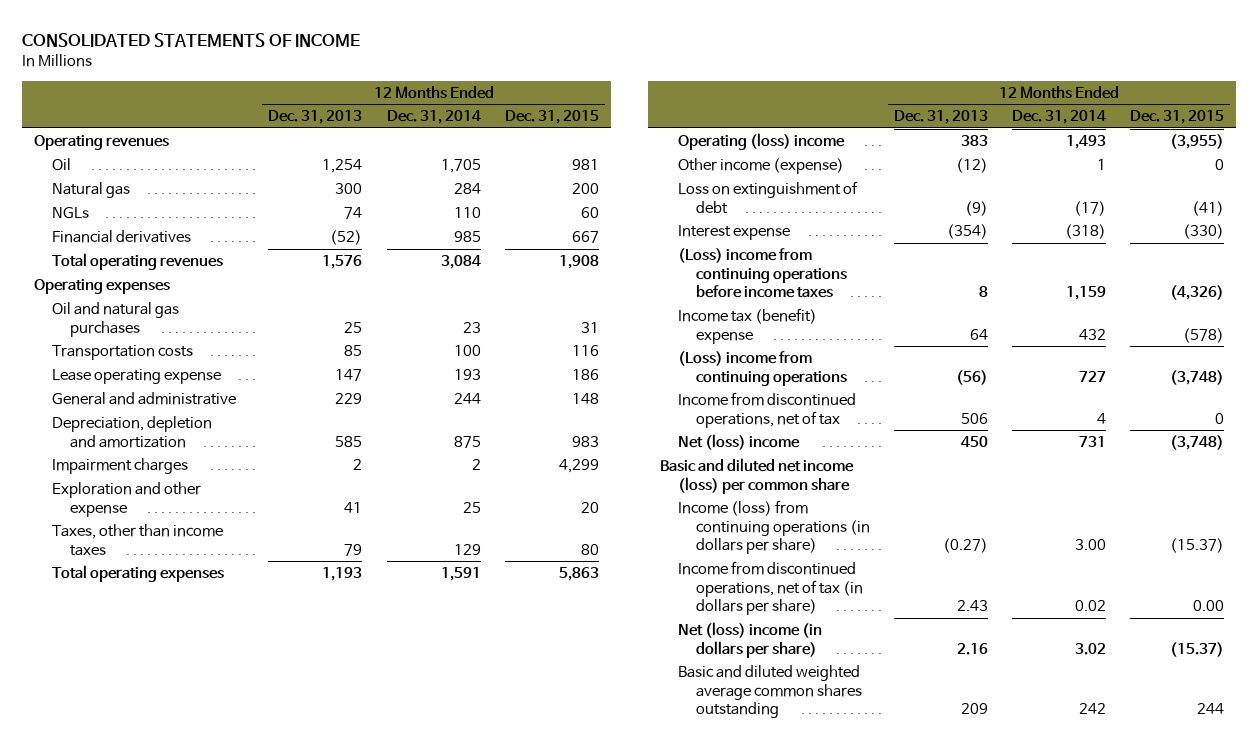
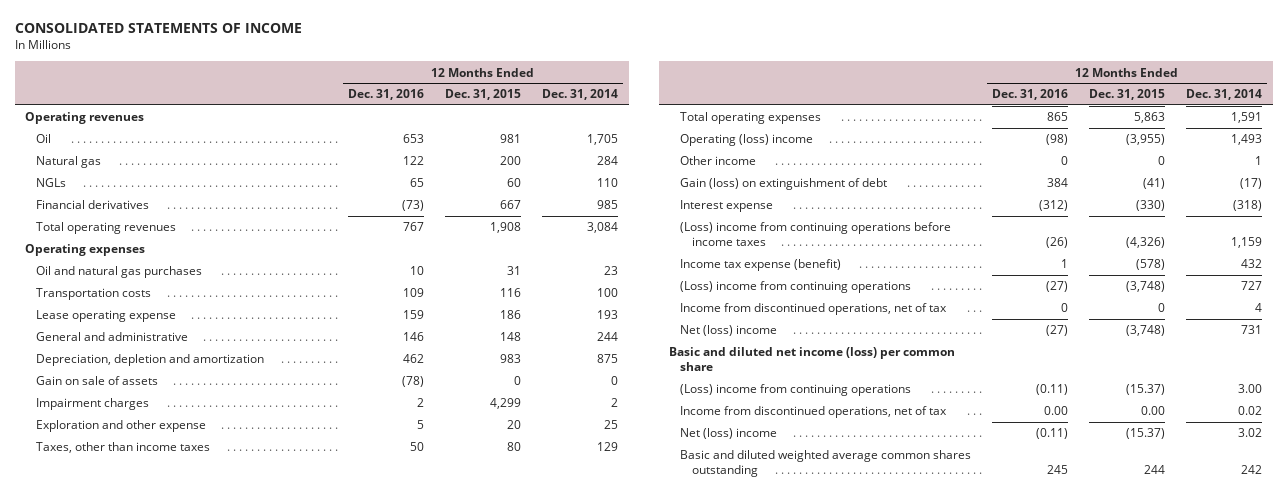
- | 12 Months Ended Dec. 31, 2013 | 12 Months Ended Dec. 31, 2014 | 12 Months Ended Dec. 31, 2015
+ | 12 Months Ended Dec. 31, 2016 | 12 Months Ended Dec. 31, 2015 | 12 Months Ended Dec. 31, 2014
+ Gain on sale of assets | (78) | 0 | 0
- Other income (expense) | (12) | 1 | 0
- Loss on extinguishment of debt | (9) | (17) | (41)
+ Other income | 0 | 0 | 1
+ Gain (loss) on extinguishment of debt | 384 | (41) | (17)
- Income tax (benefit) expense | 64 | 432 | (578)
+ Income tax expense (benefit) | 1 | (578) | 432
- Income (loss) from continuing operations (in dollars per share) | (0.27) | 3.00 | (15.37)
- Income from discontinued operations, net of tax (in dollars per share) | 2.43 | 0.02 | 0.00
- Net (loss) income (in dollars per share) | 2.16 | 3.02 | (15.37)
+ (Loss) income from continuing operations | (0.11) | (15.37) | 3.00
+ Income from discontinued operations, net of tax | 0.00 | 0.00 | 0.02
+ Net (loss) income | (0.11) | (15.37) | 3.02

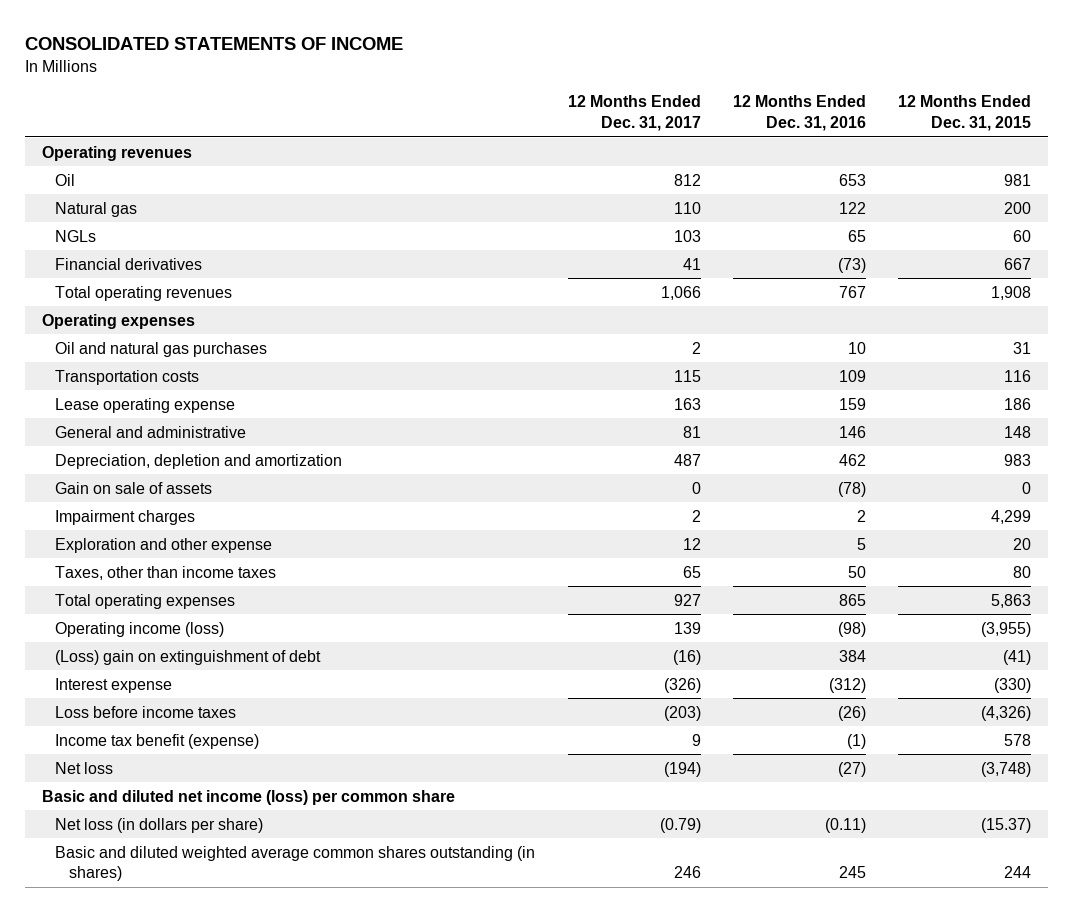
- | 12 Months Ended Dec. 31, 2016 | 12 Months Ended Dec. 31, 2015 | 12 Months Ended Dec. 31, 2014
+ | 12 Months Ended Dec. 31, 2017 | 12 Months Ended Dec. 31, 2016 | 12 Months Ended Dec. 31, 2015
- Operating (loss) income | (98) | (3,955) | 1,493
- Other income | 0 | 0 | 1
- Gain (loss) on extinguishment of debt | 384 | (41) | (17)
+ Operating income (loss) | 139 | (98) | (3,955)
+ (Loss) gain on extinguishment of debt | (16) | 384 | (41)
- (Loss) income from continuing operations before income taxes | (26) | (4,326) | 1,159
- Income tax expense (benefit) | 1 | (578) | 432
- (Loss) income from continuing operations | (27) | (3,748) | 727
- Income from discontinued operations, net of tax | 0 | 0 | 4
- Net (loss) income | (27) | (3,748) | 731
+ Loss before income taxes | (203) | (26) | (4,326)
+ Income tax benefit (expense) | 9 | (1) | 578
+ Net loss | (194) | (27) | (3,748)
- (Loss) income from continuing operations | (0.11) | (15.37) | 3.00
- Income from discontinued operations, net of tax | 0.00 | 0.00 | 0.02
- Net (loss) income | (0.11) | (15.37) | 3.02
- Basic and diluted weighted average common shares outstanding | 245 | 244 | 242
+ Net loss (in dollars per share) | (0.79) | (0.11) | (15.37)
+ Basic and diluted weighted average common shares outstanding (in shares) | 246 | 245 | 244

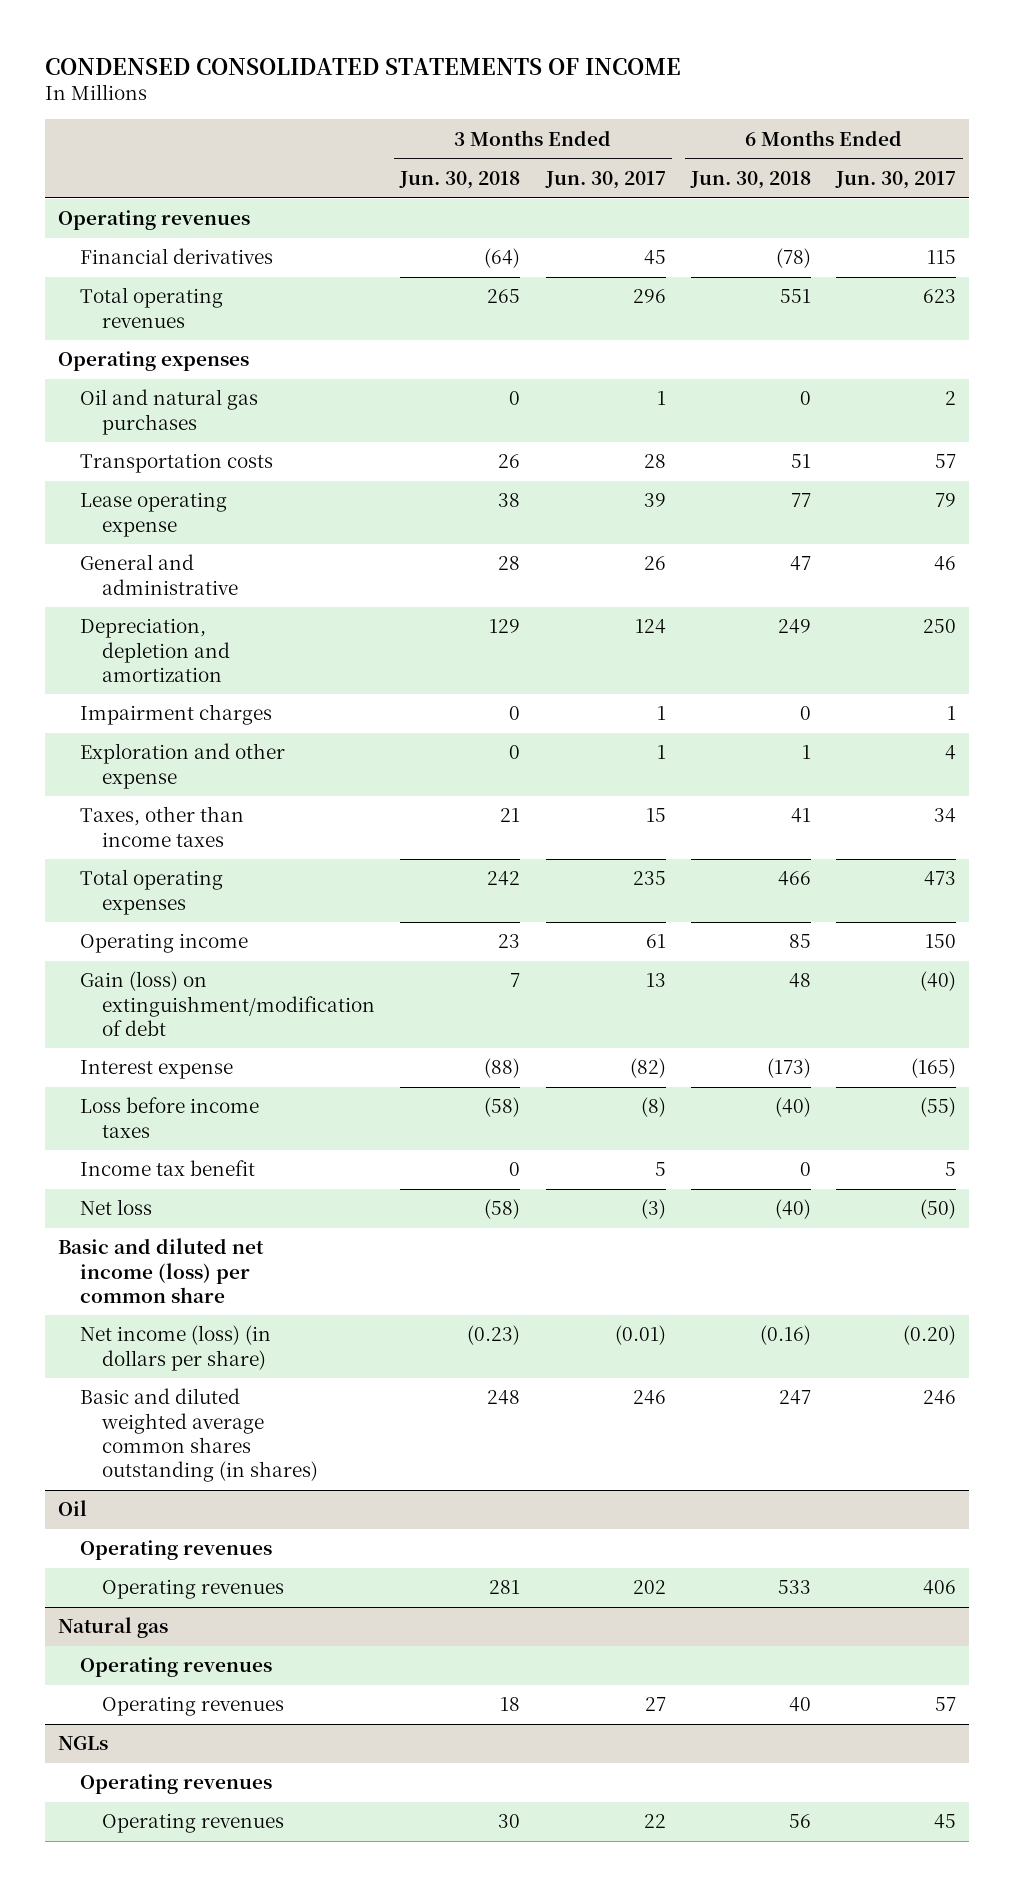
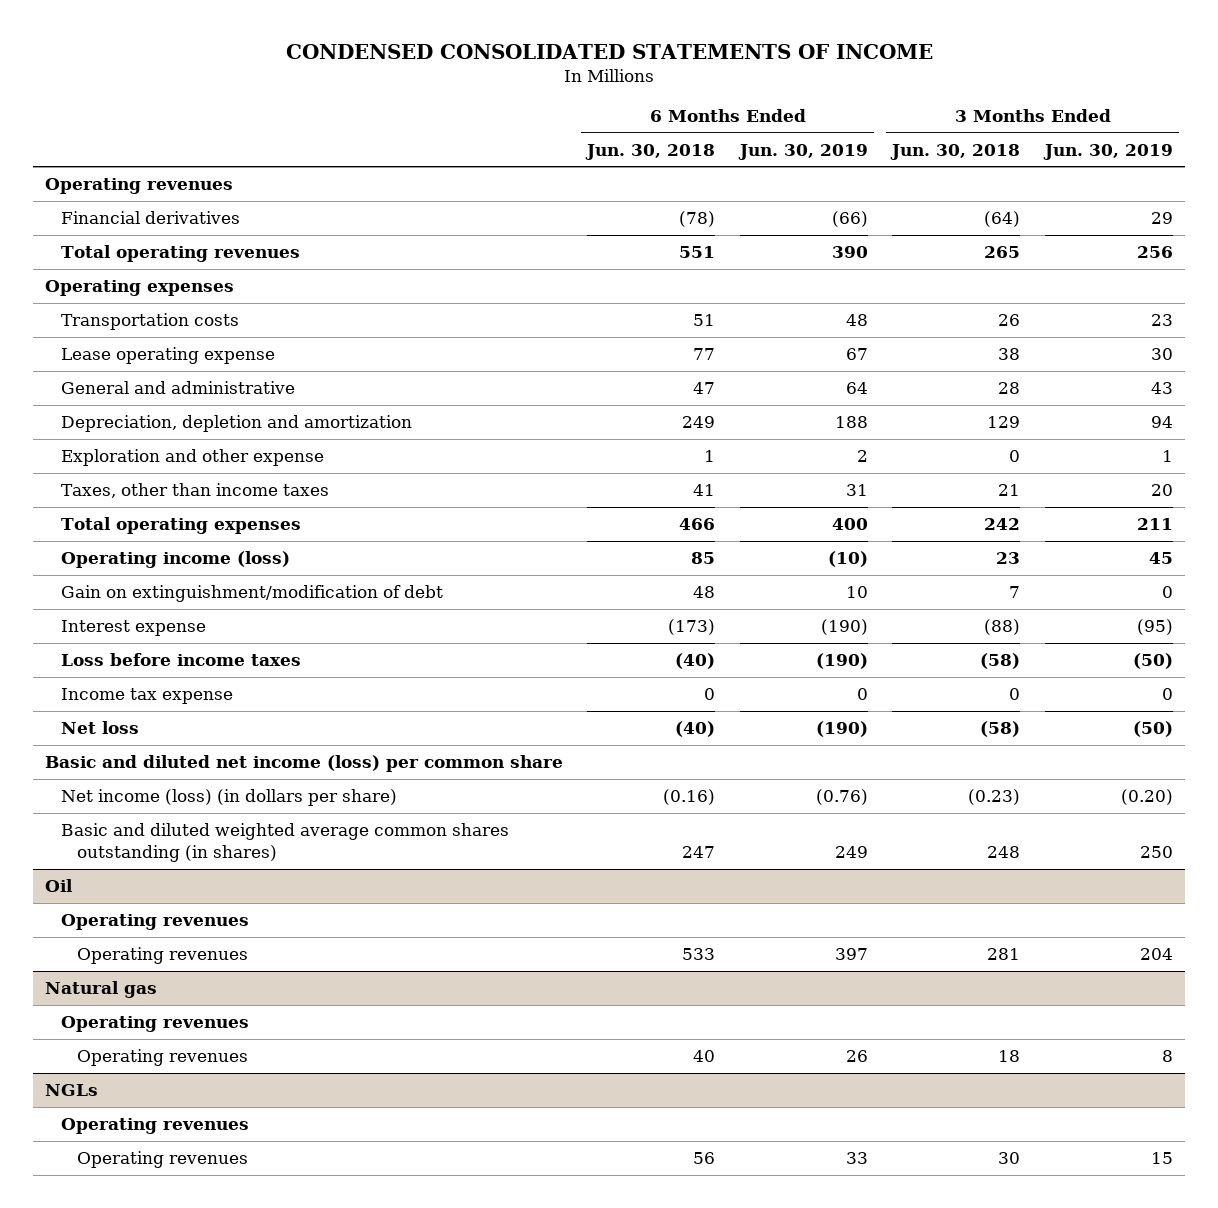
- | 3 Months Ended Jun. 30, 2018 | 3 Months Ended Jun. 30, 2017 | 6 Months Ended Jun. 30, 2018 | 6 Months Ended Jun. 30, 2017
+ | 6 Months Ended Jun. 30, 2018 | 6 Months Ended Jun. 30, 2019 | 3 Months Ended Jun. 30, 2018 | 3 Months Ended Jun. 30, 2019
- Oil and natural gas purchases | 0 | 1 | 0 | 2
- Impairment charges | 0 | 1 | 0 | 1
- Operating income | 23 | 61 | 85 | 150
- Gain (loss) on extinguishment/modification of debt | 7 | 13 | 48 | (40)
+ Operating income (loss) | 85 | (10) | 23 | 45
+ Gain on extinguishment/modification of debt | 48 | 10 | 7 | 0
- Income tax benefit | 0 | 5 | 0 | 5
+ Income tax expense | 0 | 0 | 0 | 0

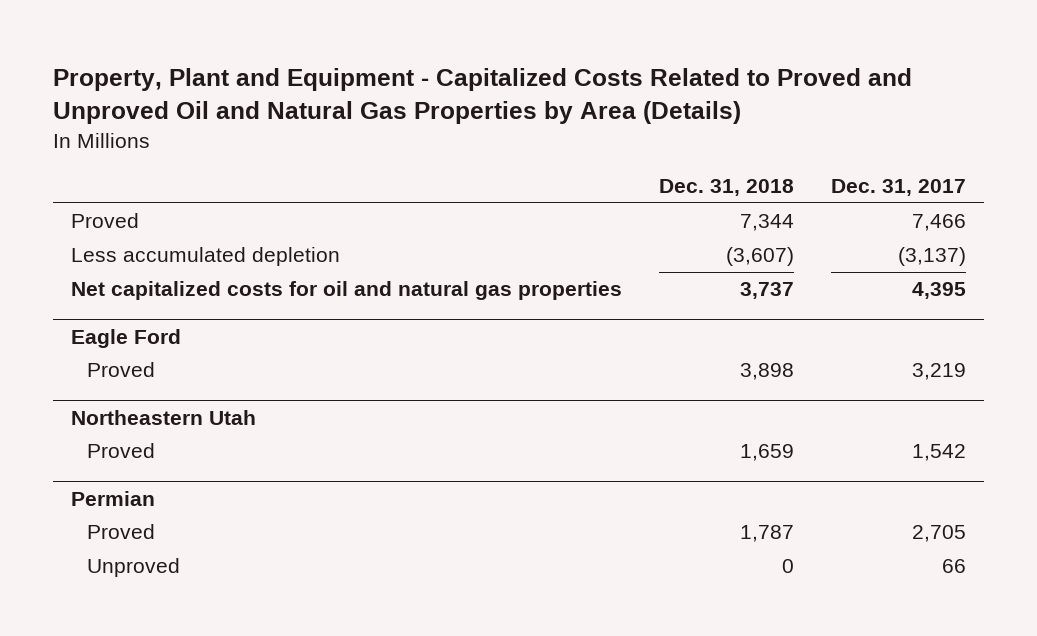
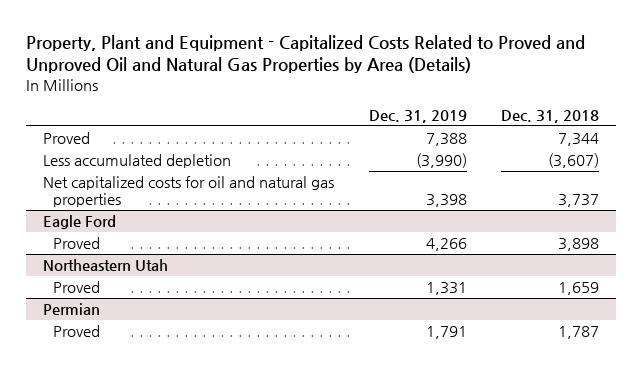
- | Dec. 31, 2018 | Dec. 31, 2017
+ | Dec. 31, 2019 | Dec. 31, 2018
@ Permian
- Unproved | 0 | 66

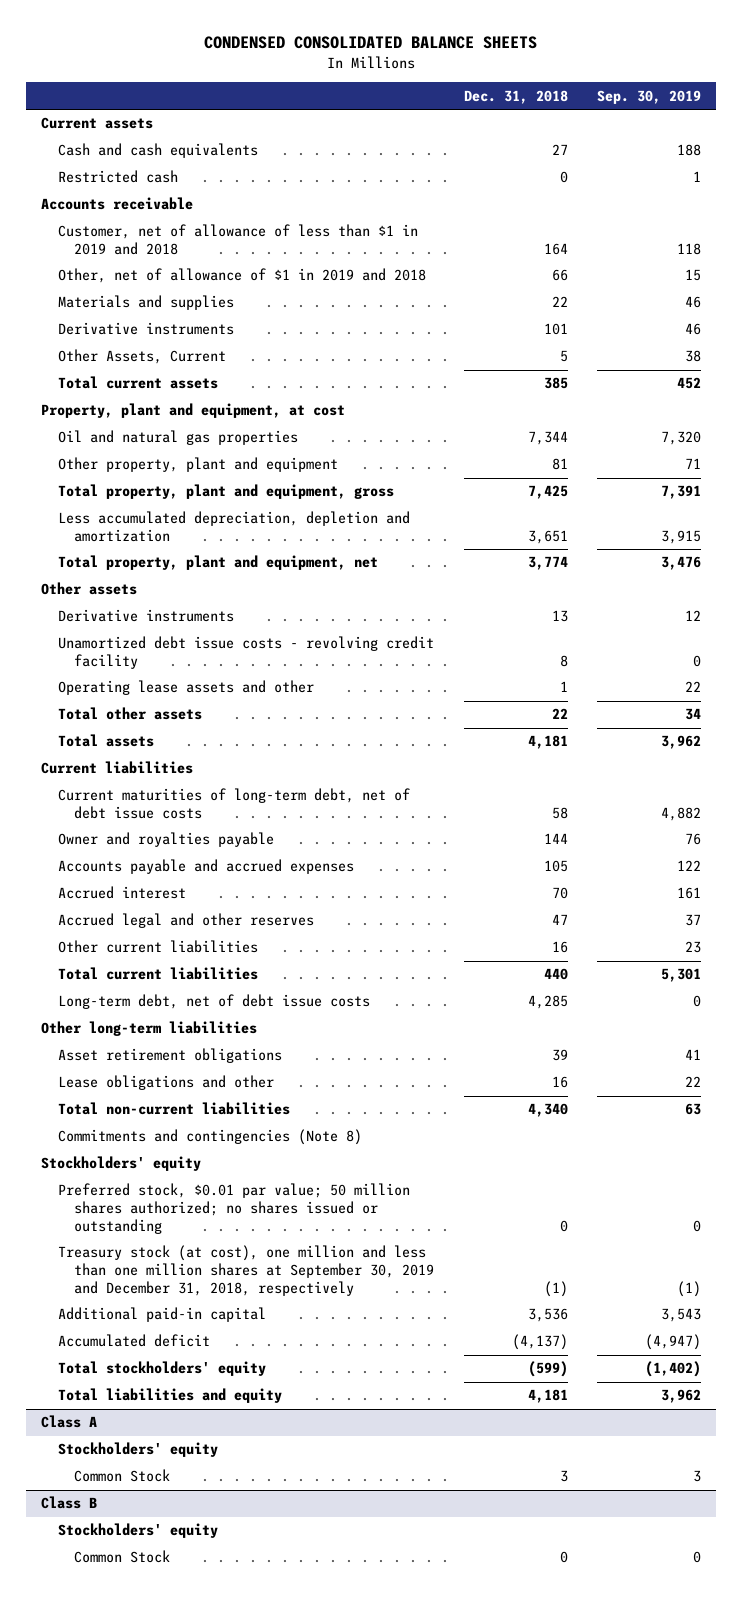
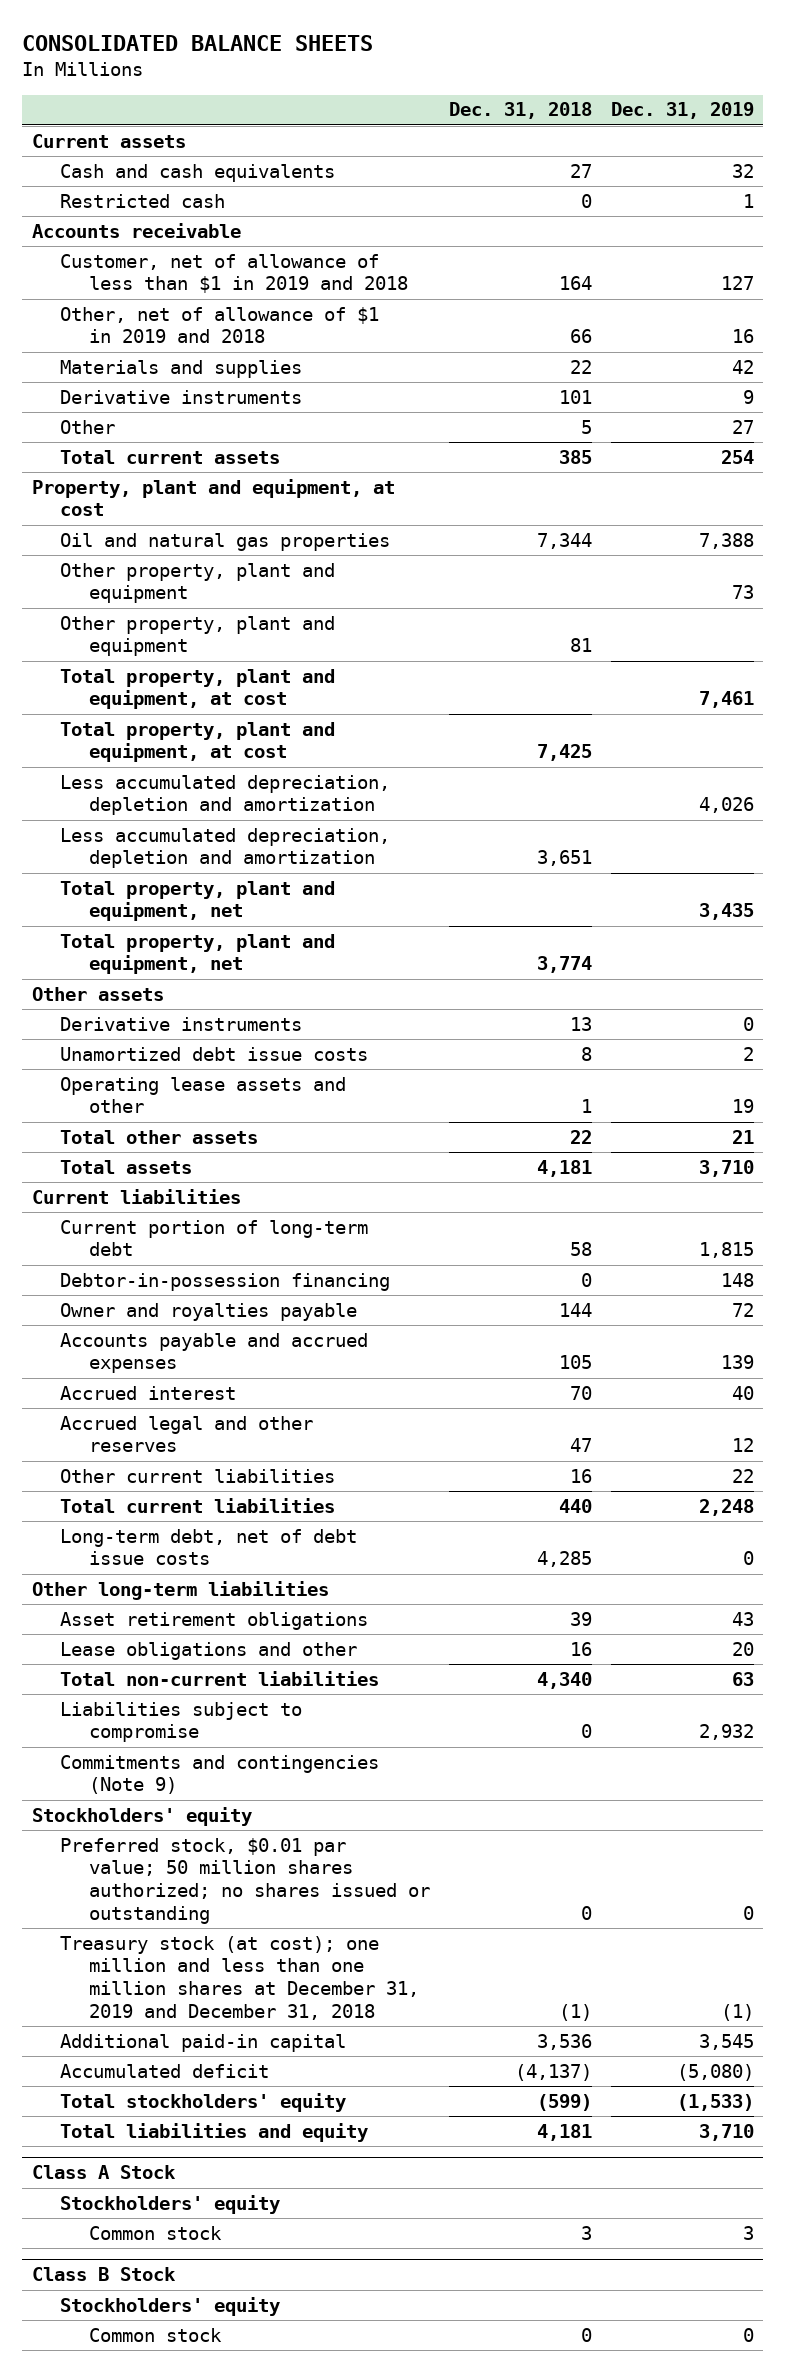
- CONDENSED CONSOLIDATED BALANCE SHEETS
+ CONSOLIDATED BALANCE SHEETS
- | Dec. 31, 2018 | Sep. 30, 2019
+ | Dec. 31, 2018 | Dec. 31, 2019
- Other Assets, Current | 5 | 38
+ Other | 5 | 27
+ Other property, plant and equipment | | 73
- Total property, plant and equipment, gross | 7,425 | 7,391
+ Total property, plant and equipment, at cost | | 7,461
+ Total property, plant and equipment, at cost | 7,425 |
+ Less accumulated depreciation, depletion and amortization | | 4,026
+ Total property, plant and equipment, net | | 3,435
- Unamortized debt issue costs - revolving credit facility | 8 | 0
+ Unamortized debt issue costs | 8 | 2
- Current maturities of long-term debt, net of debt issue costs | 58 | 4,882
+ Current portion of long-term debt | 58 | 1,815
+ Debtor-in-possession financing | 0 | 148
- Commitments and contingencies (Note 8)
+ Liabilities subject to compromise | 0 | 2,932
+ Commitments and contingencies (Note 9)
- Treasury stock (at cost), one million and less than one million shares at September 30, 2019 and December 31, 2018, respectively | (1) | (1)
+ Treasury stock (at cost); one million and less than one million shares at December 31, 2019 and December 31, 2018 | (1) | (1)
- Class A
+ Class A Stock
- Common Stock | 3 | 3
- Class B
+ Common stock | 3 | 3
+ Class B Stock
- Common Stock | 0 | 0
+ Common stock | 0 | 0

